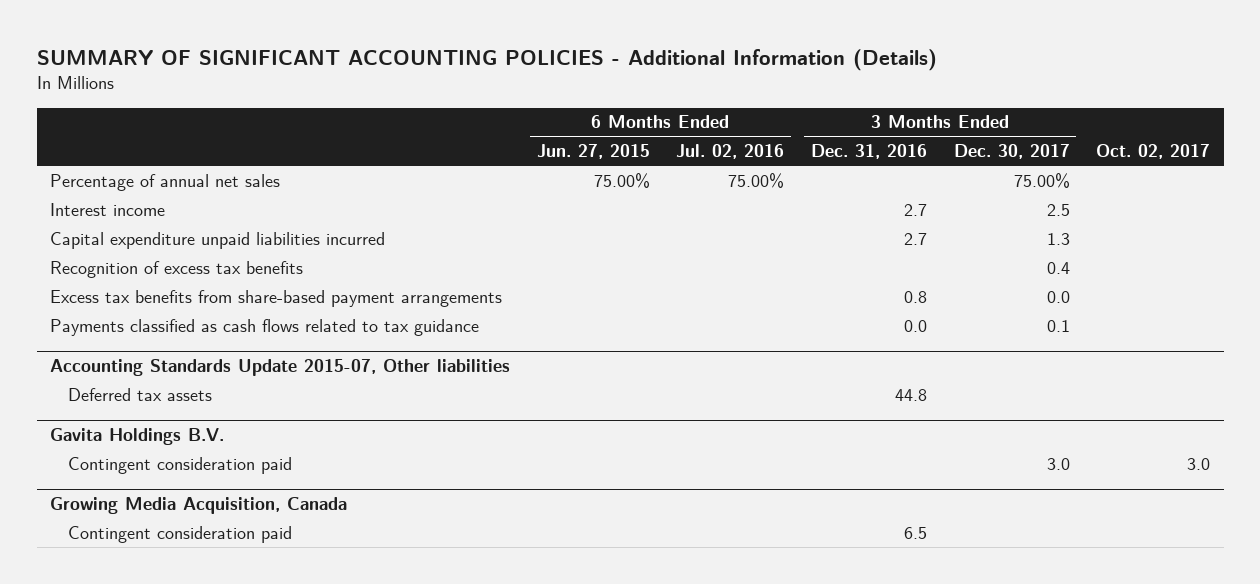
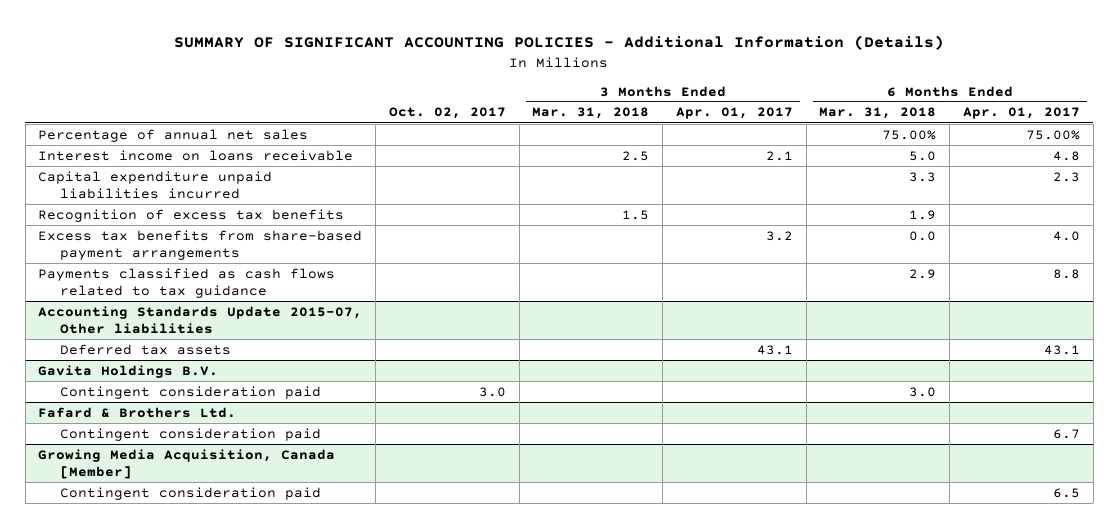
- | 6 Months Ended Jun. 27, 2015 | 6 Months Ended Jul. 02, 2016 | 3 Months Ended Dec. 31, 2016 | 3 Months Ended Dec. 30, 2017 | Oct. 02, 2017
+ | Oct. 02, 2017 | 3 Months Ended Mar. 31, 2018 | 3 Months Ended Apr. 01, 2017 | 6 Months Ended Mar. 31, 2018 | 6 Months Ended Apr. 01, 2017
- Interest income | | | 2.7 | 2.5 |
+ Interest income on loans receivable | | 2.5 | 2.1 | 5.0 | 4.8
- Growing Media Acquisition, Canada
+ Fafard & Brothers Ltd.
+ Contingent consideration paid | | | | | 6.7
+ Growing Media Acquisition, Canada [Member]

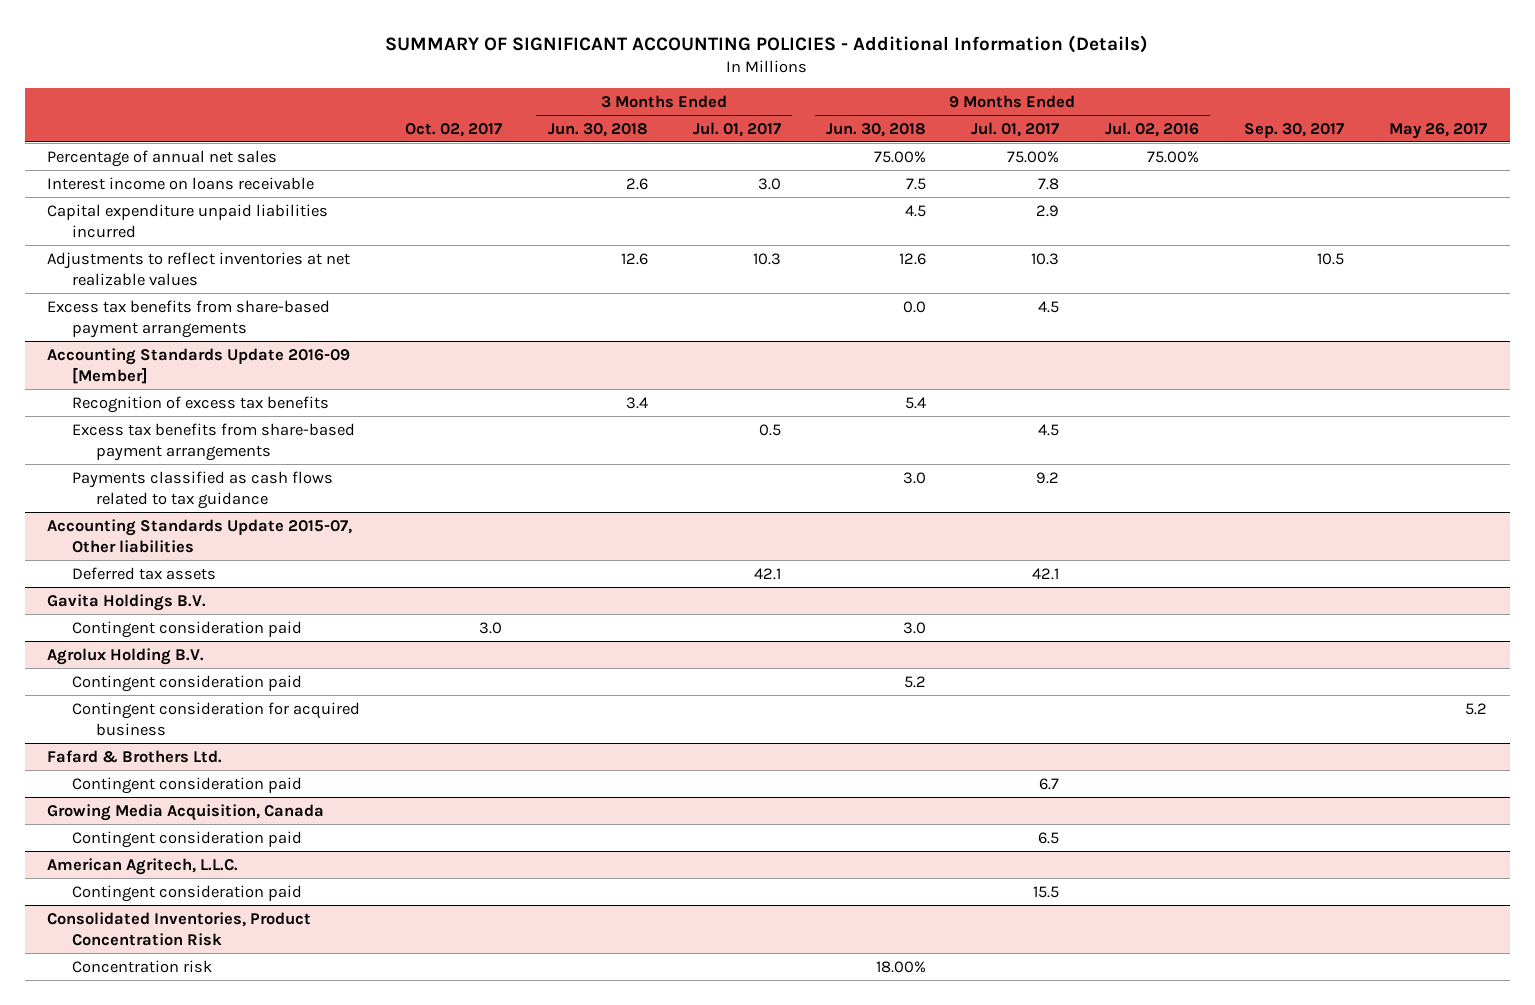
- | Oct. 02, 2017 | 3 Months Ended Mar. 31, 2018 | 3 Months Ended Apr. 01, 2017 | 6 Months Ended Mar. 31, 2018 | 6 Months Ended Apr. 01, 2017
+ | Oct. 02, 2017 | 3 Months Ended Jun. 30, 2018 | 3 Months Ended Jul. 01, 2017 | 9 Months Ended Jun. 30, 2018 | 9 Months Ended Jul. 01, 2017 | 9 Months Ended Jul. 02, 2016 | Sep. 30, 2017 | May 26, 2017
- Recognition of excess tax benefits | | 1.5 | | 1.9 |
+ Adjustments to reflect inventories at net realizable values | | 12.6 | 10.3 | 12.6 | 10.3 | | 10.5 |
- Payments classified as cash flows related to tax guidance | | | | 2.9 | 8.8
+ Accounting Standards Update 2016-09 [Member]
+ Recognition of excess tax benefits | | 3.4 | | 5.4 | | | |
+ Excess tax benefits from share-based payment arrangements | | | 0.5 | | 4.5 | | |
+ Payments classified as cash flows related to tax guidance | | | | 3.0 | 9.2 | | |
+ Agrolux Holding B.V.
+ Contingent consideration paid | | | | 5.2 | | | |
+ Contingent consideration for acquired business | | | | | | | | 5.2
- Growing Media Acquisition, Canada [Member]
+ Growing Media Acquisition, Canada
+ American Agritech, L.L.C.
+ Contingent consideration paid | | | | | 15.5 | | |
+ Consolidated Inventories, Product Concentration Risk
+ Concentration risk | | | | 18.00% | | | |

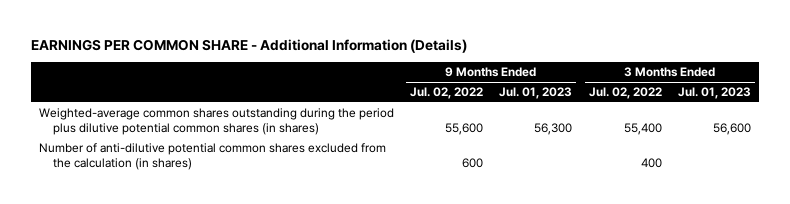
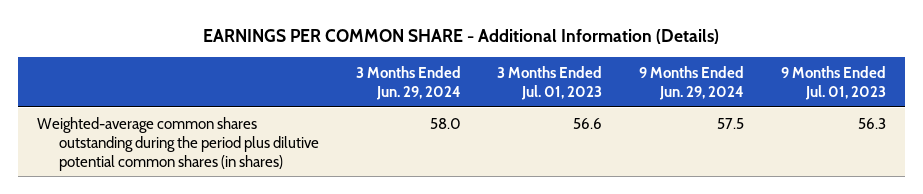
- | 9 Months Ended Jul. 02, 2022 | 9 Months Ended Jul. 01, 2023 | 3 Months Ended Jul. 02, 2022 | 3 Months Ended Jul. 01, 2023
+ | 3 Months Ended Jun. 29, 2024 | 3 Months Ended Jul. 01, 2023 | 9 Months Ended Jun. 29, 2024 | 9 Months Ended Jul. 01, 2023
- Weighted-average common shares outstanding during the period plus dilutive potential common shares (in shares) | 55,600 | 56,300 | 55,400 | 56,600
- Number of anti-dilutive potential common shares excluded from the calculation (in shares) | 600 | | 400 |
+ Weighted-average common shares outstanding during the period plus dilutive potential common shares (in shares) | 58.0 | 56.6 | 57.5 | 56.3

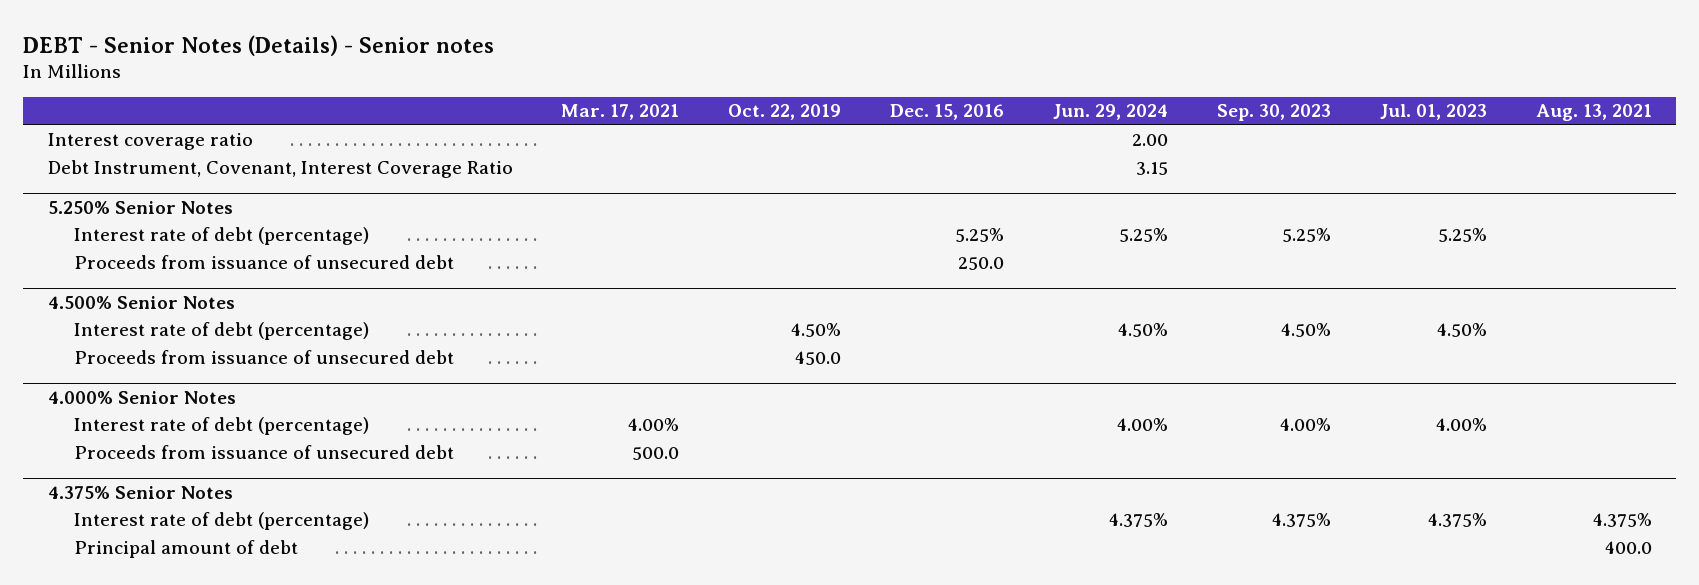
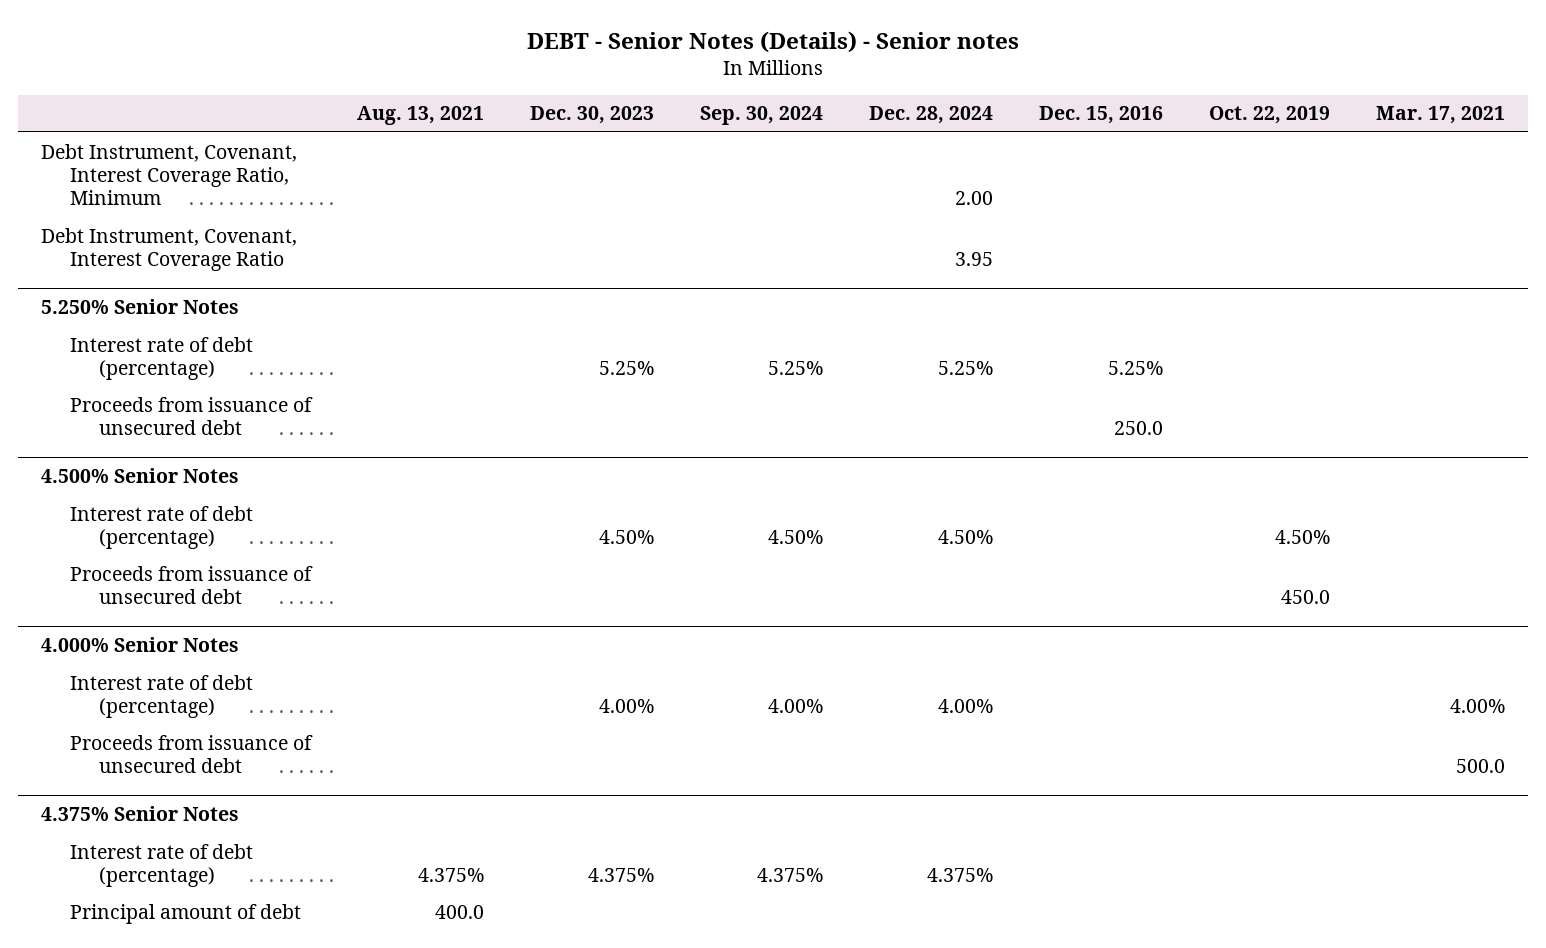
- | Mar. 17, 2021 | Oct. 22, 2019 | Dec. 15, 2016 | Jun. 29, 2024 | Sep. 30, 2023 | Jul. 01, 2023 | Aug. 13, 2021
+ | Aug. 13, 2021 | Dec. 30, 2023 | Sep. 30, 2024 | Dec. 28, 2024 | Dec. 15, 2016 | Oct. 22, 2019 | Mar. 17, 2021
- Interest coverage ratio | | | | 2.00 | | |
+ Debt Instrument, Covenant, Interest Coverage Ratio, Minimum | | | | 2.00 | | |

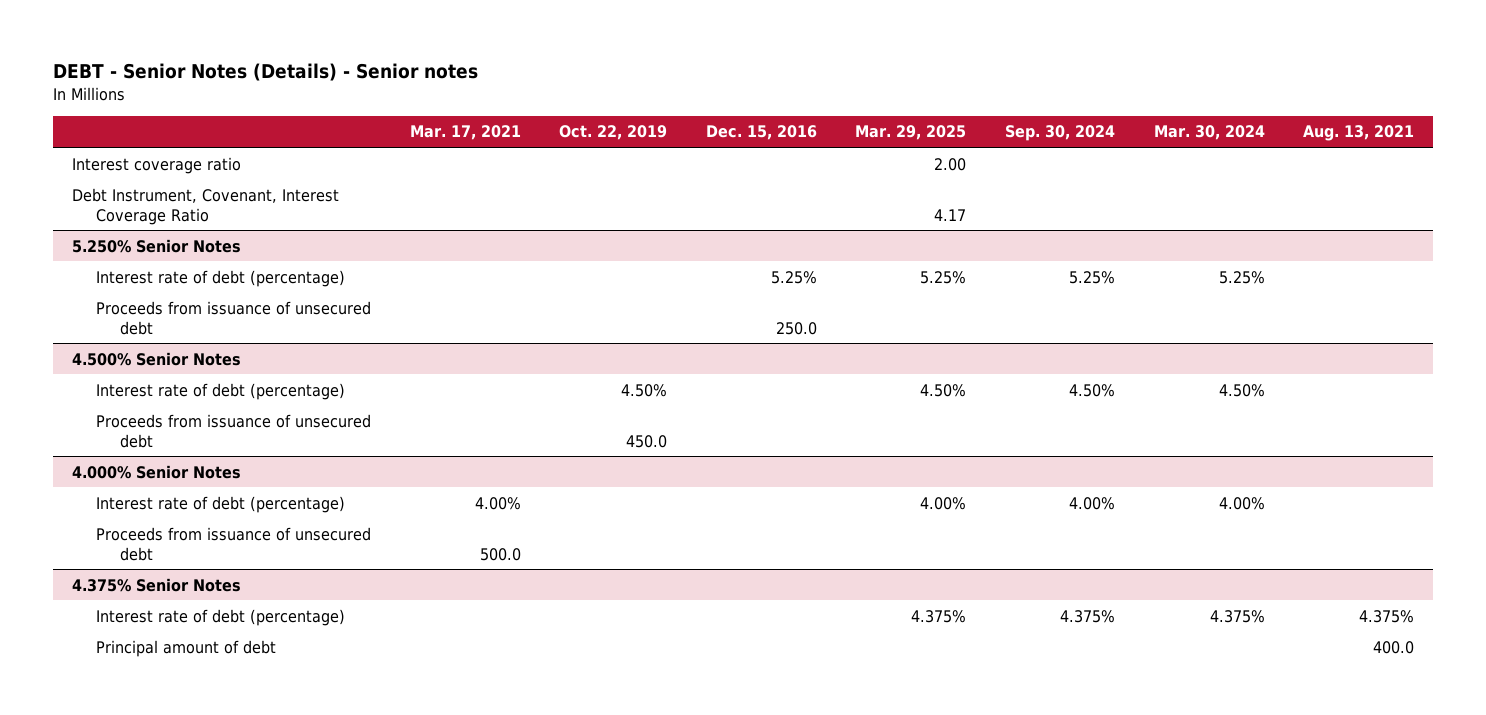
- | Aug. 13, 2021 | Dec. 30, 2023 | Sep. 30, 2024 | Dec. 28, 2024 | Dec. 15, 2016 | Oct. 22, 2019 | Mar. 17, 2021
+ | Mar. 17, 2021 | Oct. 22, 2019 | Dec. 15, 2016 | Mar. 29, 2025 | Sep. 30, 2024 | Mar. 30, 2024 | Aug. 13, 2021
- Debt Instrument, Covenant, Interest Coverage Ratio, Minimum | | | | 2.00 | | |
+ Interest coverage ratio | | | | 2.00 | | |

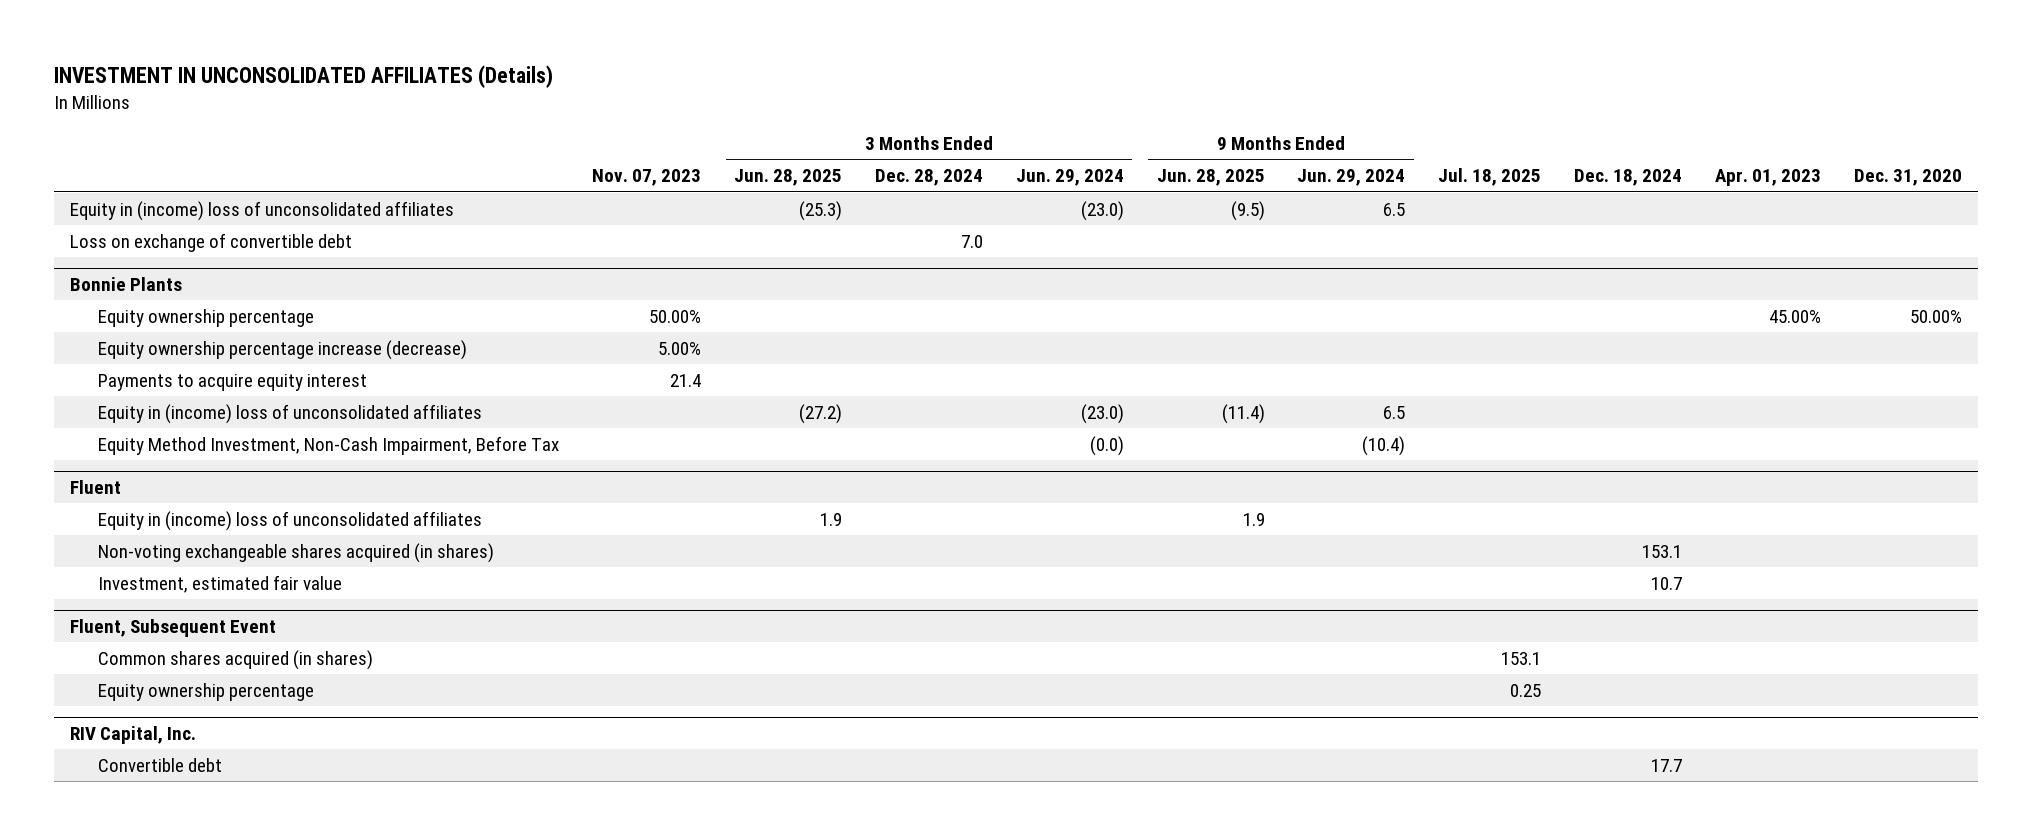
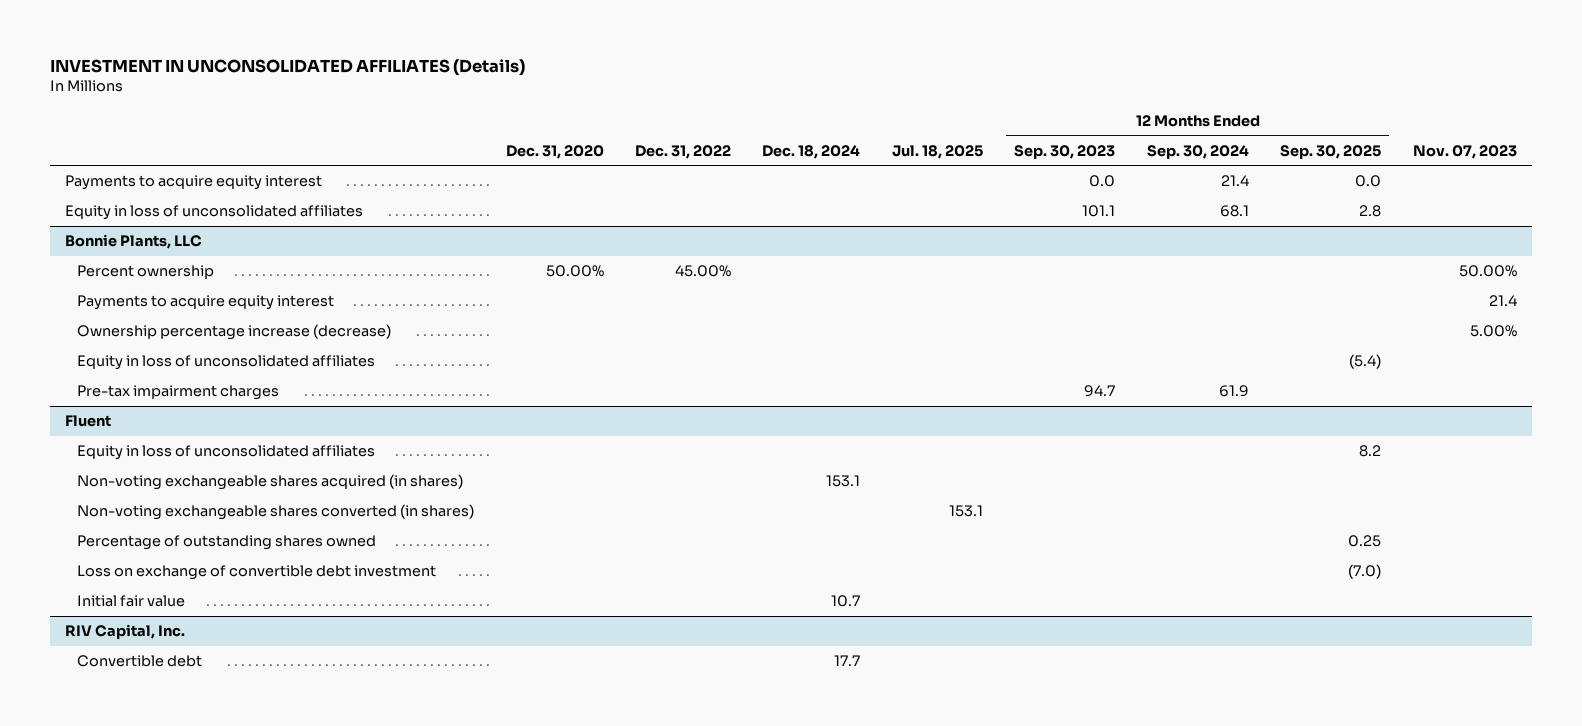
- | Nov. 07, 2023 | 3 Months Ended Jun. 28, 2025 | 3 Months Ended Dec. 28, 2024 | 3 Months Ended Jun. 29, 2024 | 9 Months Ended Jun. 28, 2025 | 9 Months Ended Jun. 29, 2024 | Jul. 18, 2025 | Dec. 18, 2024 | Apr. 01, 2023 | Dec. 31, 2020
+ | Dec. 31, 2020 | Dec. 31, 2022 | Dec. 18, 2024 | Jul. 18, 2025 | 12 Months Ended Sep. 30, 2023 | 12 Months Ended Sep. 30, 2024 | 12 Months Ended Sep. 30, 2025 | Nov. 07, 2023
- Equity in (income) loss of unconsolidated affiliates | | (25.3) | | (23.0) | (9.5) | 6.5 | | | |
- Loss on exchange of convertible debt | | | 7.0 | | | | | | |
- Bonnie Plants
- Equity ownership percentage | 50.00% | | | | | | | | 45.00% | 50.00%
- Equity ownership percentage increase (decrease) | 5.00% | | | | | | | | |
+ Payments to acquire equity interest | | | | | 0.0 | 21.4 | 0.0 |
+ Equity in loss of unconsolidated affiliates | | | | | 101.1 | 68.1 | 2.8 |
+ Bonnie Plants, LLC
+ Percent ownership | 50.00% | 45.00% | | | | | | 50.00%
- Equity in (income) loss of unconsolidated affiliates | | (27.2) | | (23.0) | (11.4) | 6.5 | | | |
- Equity Method Investment, Non-Cash Impairment, Before Tax | | | | (0.0) | | (10.4) | | | |
+ Ownership percentage increase (decrease) | | | | | | | | 5.00%
+ Equity in loss of unconsolidated affiliates | | | | | | | (5.4) |
+ Pre-tax impairment charges | | | | | 94.7 | 61.9 | |
@ Fluent
- Equity in (income) loss of unconsolidated affiliates | | 1.9 | | | 1.9 | | | | |
+ Equity in loss of unconsolidated affiliates | | | | | | | 8.2 |
- Investment, estimated fair value | | | | | | | | 10.7 | |
- Fluent, Subsequent Event
- Common shares acquired (in shares) | | | | | | | 153.1 | | |
- Equity ownership percentage | | | | | | | 0.25 | | |
@ Fluent
+ Non-voting exchangeable shares converted (in shares) | | | | 153.1 | | | |
+ Percentage of outstanding shares owned | | | | | | | 0.25 |
+ Loss on exchange of convertible debt investment | | | | | | | (7.0) |
+ Initial fair value | | | 10.7 | | | | |

